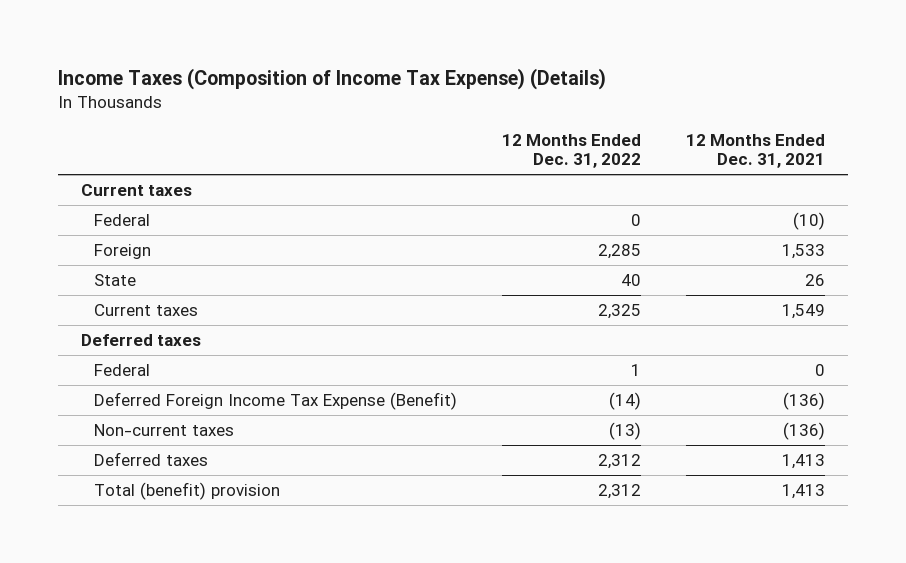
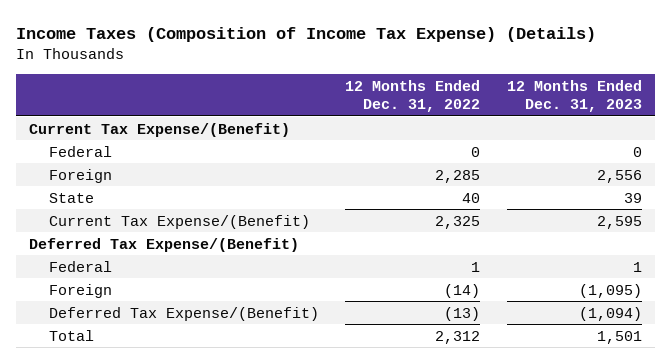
- | 12 Months Ended Dec. 31, 2022 | 12 Months Ended Dec. 31, 2021
+ | 12 Months Ended Dec. 31, 2022 | 12 Months Ended Dec. 31, 2023
- Current taxes
+ Current Tax Expense/(Benefit)
- Current taxes | 2,325 | 1,549
- Deferred taxes
+ Current Tax Expense/(Benefit) | 2,325 | 2,595
+ Deferred Tax Expense/(Benefit)
- Deferred Foreign Income Tax Expense (Benefit) | (14) | (136)
- Non-current taxes | (13) | (136)
- Deferred taxes | 2,312 | 1,413
- Total (benefit) provision | 2,312 | 1,413
+ Foreign | (14) | (1,095)
+ Deferred Tax Expense/(Benefit) | (13) | (1,094)
+ Total | 2,312 | 1,501

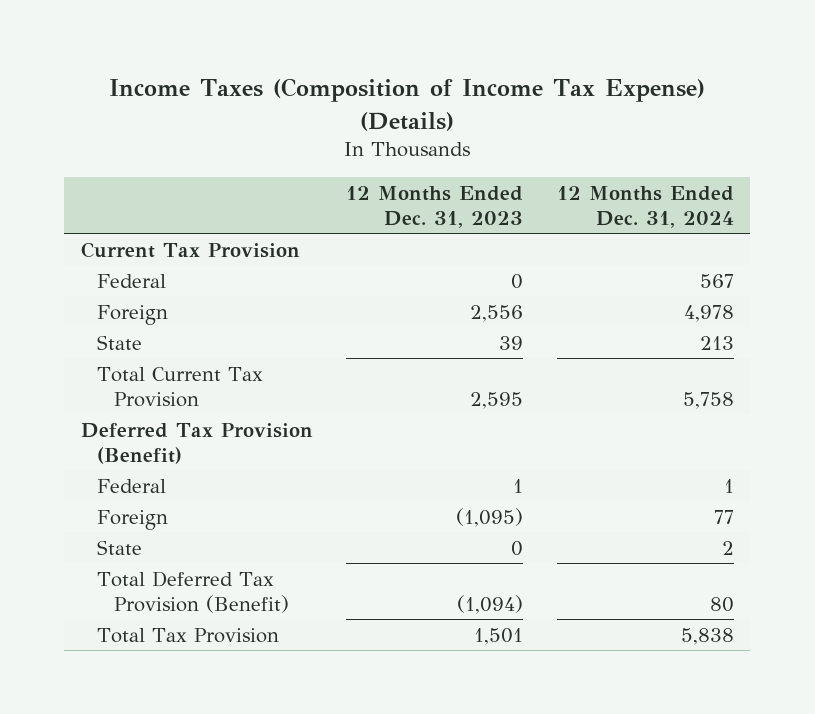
- | 12 Months Ended Dec. 31, 2022 | 12 Months Ended Dec. 31, 2023
+ | 12 Months Ended Dec. 31, 2023 | 12 Months Ended Dec. 31, 2024
- Current Tax Expense/(Benefit)
+ Current Tax Provision
- Current Tax Expense/(Benefit) | 2,325 | 2,595
- Deferred Tax Expense/(Benefit)
+ Total Current Tax Provision | 2,595 | 5,758
+ Deferred Tax Provision (Benefit)
- Deferred Tax Expense/(Benefit) | (13) | (1,094)
- Total | 2,312 | 1,501
+ State | 0 | 2
+ Total Deferred Tax Provision (Benefit) | (1,094) | 80
+ Total Tax Provision | 1,501 | 5,838

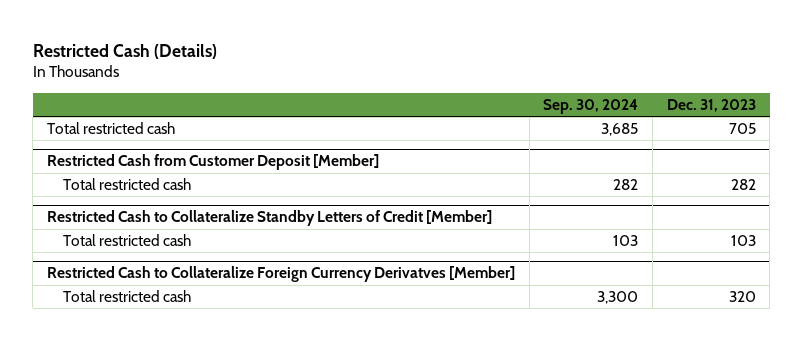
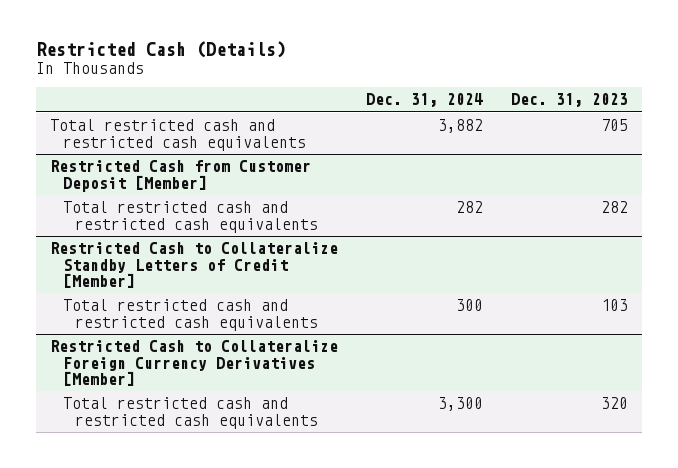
- | Sep. 30, 2024 | Dec. 31, 2023
+ | Dec. 31, 2024 | Dec. 31, 2023
- Total restricted cash | 3,685 | 705
+ Total restricted cash and restricted cash equivalents | 3,882 | 705
@ Restricted Cash from Customer Deposit [Member]
- Total restricted cash | 282 | 282
+ Total restricted cash and restricted cash equivalents | 282 | 282
@ Restricted Cash to Collateralize Standby Letters of Credit [Member]
- Total restricted cash | 103 | 103
- Restricted Cash to Collateralize Foreign Currency Derivatves [Member]
- Total restricted cash | 3,300 | 320
@ Restricted Cash to Collateralize Standby Letters of Credit [Member]
+ Total restricted cash and restricted cash equivalents | 300 | 103
+ Restricted Cash to Collateralize Foreign Currency Derivatives [Member]
+ Total restricted cash and restricted cash equivalents | 3,300 | 320

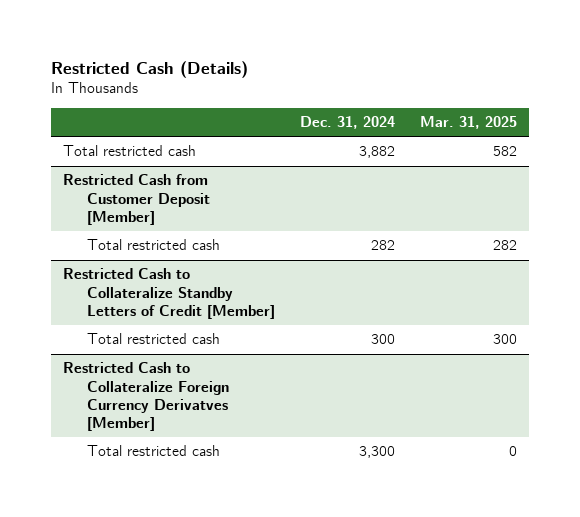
- | Dec. 31, 2024 | Dec. 31, 2023
+ | Dec. 31, 2024 | Mar. 31, 2025
- Total restricted cash and restricted cash equivalents | 3,882 | 705
+ Total restricted cash | 3,882 | 582
@ Restricted Cash from Customer Deposit [Member]
- Total restricted cash and restricted cash equivalents | 282 | 282
+ Total restricted cash | 282 | 282
@ Restricted Cash to Collateralize Standby Letters of Credit [Member]
- Total restricted cash and restricted cash equivalents | 300 | 103
- Restricted Cash to Collateralize Foreign Currency Derivatives [Member]
- Total restricted cash and restricted cash equivalents | 3,300 | 320
@ Restricted Cash to Collateralize Standby Letters of Credit [Member]
+ Total restricted cash | 300 | 300
+ Restricted Cash to Collateralize Foreign Currency Derivatves [Member]
+ Total restricted cash | 3,300 | 0

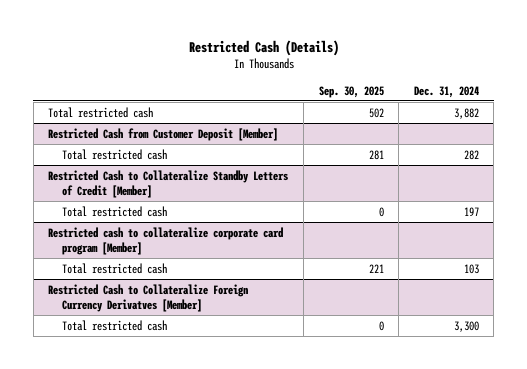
- | Dec. 31, 2024 | Mar. 31, 2025
+ | Sep. 30, 2025 | Dec. 31, 2024
@ Restricted Cash to Collateralize Standby Letters of Credit [Member]
- Total restricted cash | 300 | 300
+ Total restricted cash | 0 | 197
+ Restricted cash to collateralize corporate card program [Member]
+ Total restricted cash | 221 | 103

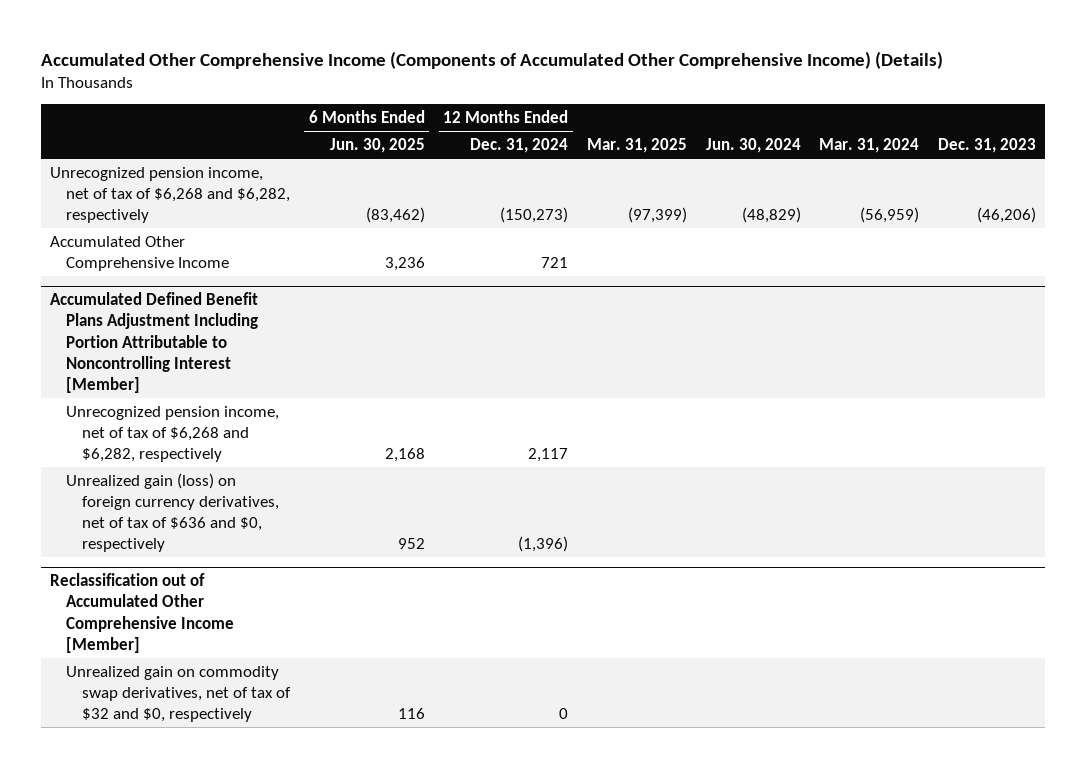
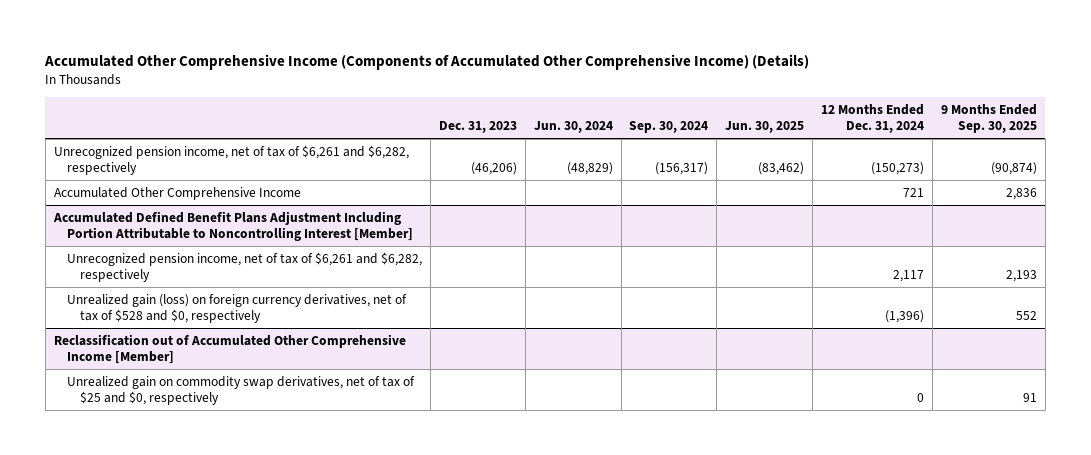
- | 6 Months Ended Jun. 30, 2025 | 12 Months Ended Dec. 31, 2024 | Mar. 31, 2025 | Jun. 30, 2024 | Mar. 31, 2024 | Dec. 31, 2023
+ | Dec. 31, 2023 | Jun. 30, 2024 | Sep. 30, 2024 | Jun. 30, 2025 | 12 Months Ended Dec. 31, 2024 | 9 Months Ended Sep. 30, 2025
- Unrecognized pension income, net of tax of $6,268 and $6,282, respectively | (83,462) | (150,273) | (97,399) | (48,829) | (56,959) | (46,206)
+ Unrecognized pension income, net of tax of $6,261 and $6,282, respectively | (46,206) | (48,829) | (156,317) | (83,462) | (150,273) | (90,874)
@ Accumulated Defined Benefit Plans Adjustment Including Portion Attributable to Noncontrolling Interest [Member]
- Unrecognized pension income, net of tax of $6,268 and $6,282, respectively | 2,168 | 2,117 | | | |
- Unrealized gain (loss) on foreign currency derivatives, net of tax of $636 and $0, respectively | 952 | (1,396) | | | |
+ Unrecognized pension income, net of tax of $6,261 and $6,282, respectively | | | | | 2,117 | 2,193
+ Unrealized gain (loss) on foreign currency derivatives, net of tax of $528 and $0, respectively | | | | | (1,396) | 552
@ Reclassification out of Accumulated Other Comprehensive Income [Member]
- Unrealized gain on commodity swap derivatives, net of tax of $32 and $0, respectively | 116 | 0 | | | |
+ Unrealized gain on commodity swap derivatives, net of tax of $25 and $0, respectively | | | | | 0 | 91

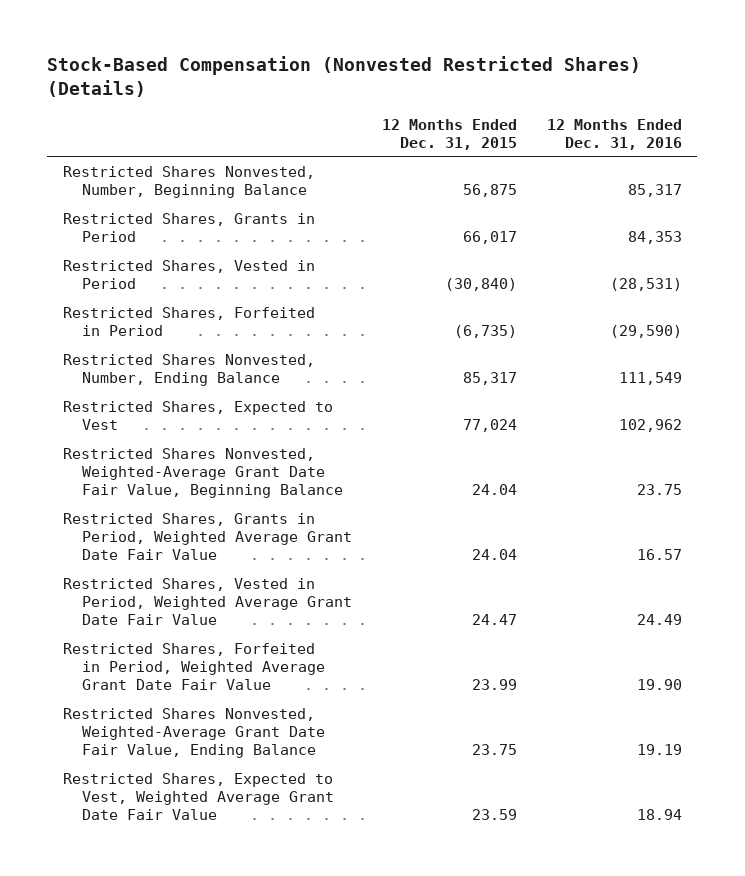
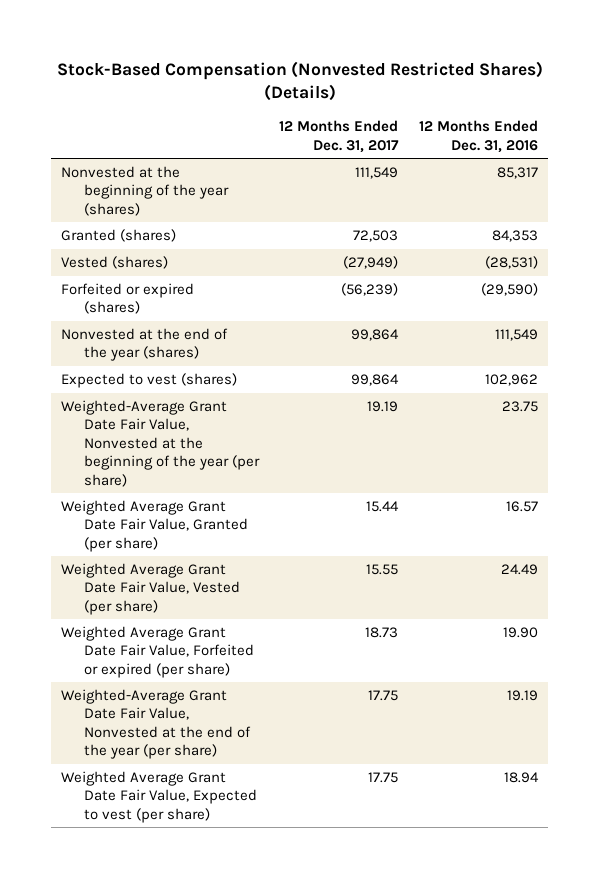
- | 12 Months Ended Dec. 31, 2015 | 12 Months Ended Dec. 31, 2016
+ | 12 Months Ended Dec. 31, 2017 | 12 Months Ended Dec. 31, 2016
- Restricted Shares Nonvested, Number, Beginning Balance | 56,875 | 85,317
- Restricted Shares, Grants in Period | 66,017 | 84,353
- Restricted Shares, Vested in Period | (30,840) | (28,531)
- Restricted Shares, Forfeited in Period | (6,735) | (29,590)
- Restricted Shares Nonvested, Number, Ending Balance | 85,317 | 111,549
- Restricted Shares, Expected to Vest | 77,024 | 102,962
- Restricted Shares Nonvested, Weighted-Average Grant Date Fair Value, Beginning Balance | 24.04 | 23.75
- Restricted Shares, Grants in Period, Weighted Average Grant Date Fair Value | 24.04 | 16.57
- Restricted Shares, Vested in Period, Weighted Average Grant Date Fair Value | 24.47 | 24.49
- Restricted Shares, Forfeited in Period, Weighted Average Grant Date Fair Value | 23.99 | 19.90
- Restricted Shares Nonvested, Weighted-Average Grant Date Fair Value, Ending Balance | 23.75 | 19.19
- Restricted Shares, Expected to Vest, Weighted Average Grant Date Fair Value | 23.59 | 18.94
+ Nonvested at the beginning of the year (shares) | 111,549 | 85,317
+ Granted (shares) | 72,503 | 84,353
+ Vested (shares) | (27,949) | (28,531)
+ Forfeited or expired (shares) | (56,239) | (29,590)
+ Nonvested at the end of the year (shares) | 99,864 | 111,549
+ Expected to vest (shares) | 99,864 | 102,962
+ Weighted-Average Grant Date Fair Value, Nonvested at the beginning of the year (per share) | 19.19 | 23.75
+ Weighted Average Grant Date Fair Value, Granted (per share) | 15.44 | 16.57
+ Weighted Average Grant Date Fair Value, Vested (per share) | 15.55 | 24.49
+ Weighted Average Grant Date Fair Value, Forfeited or expired (per share) | 18.73 | 19.90
+ Weighted-Average Grant Date Fair Value, Nonvested at the end of the year (per share) | 17.75 | 19.19
+ Weighted Average Grant Date Fair Value, Expected to vest (per share) | 17.75 | 18.94

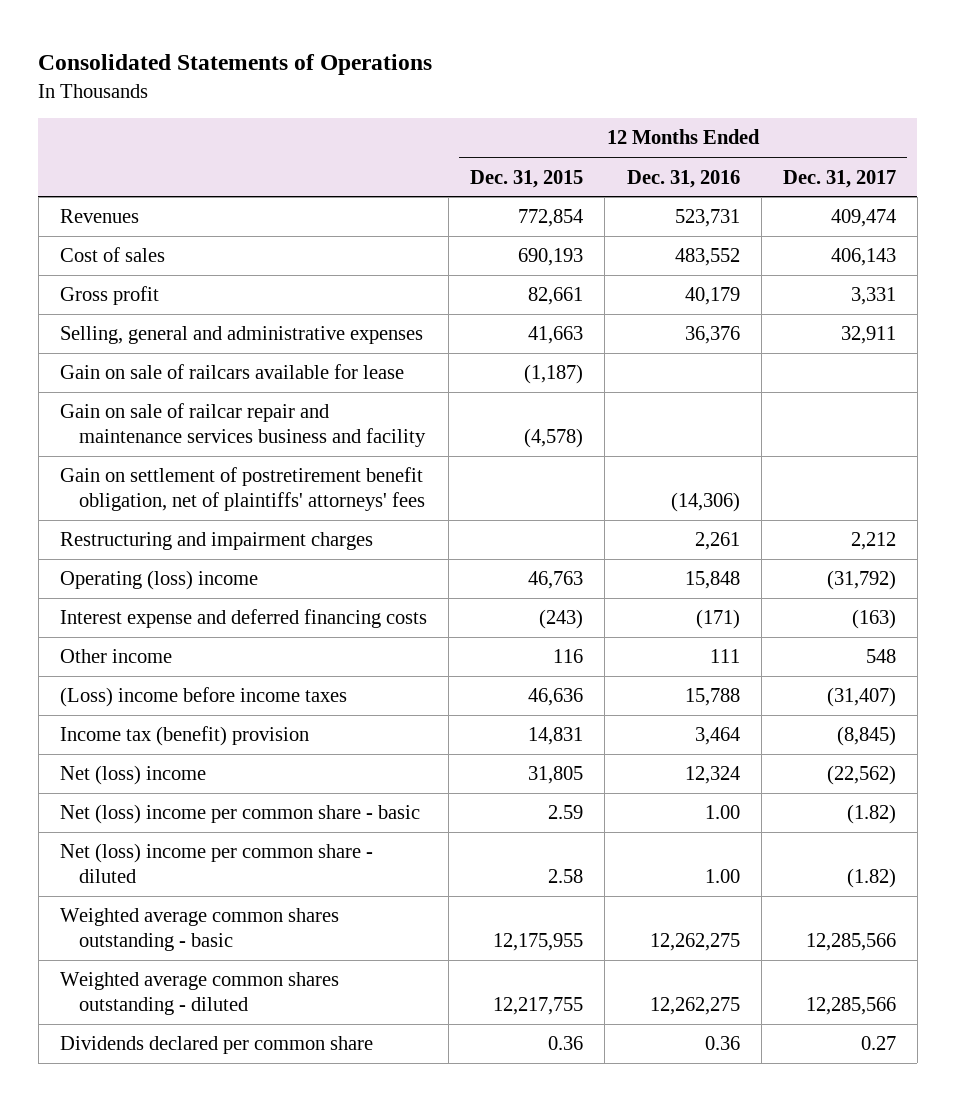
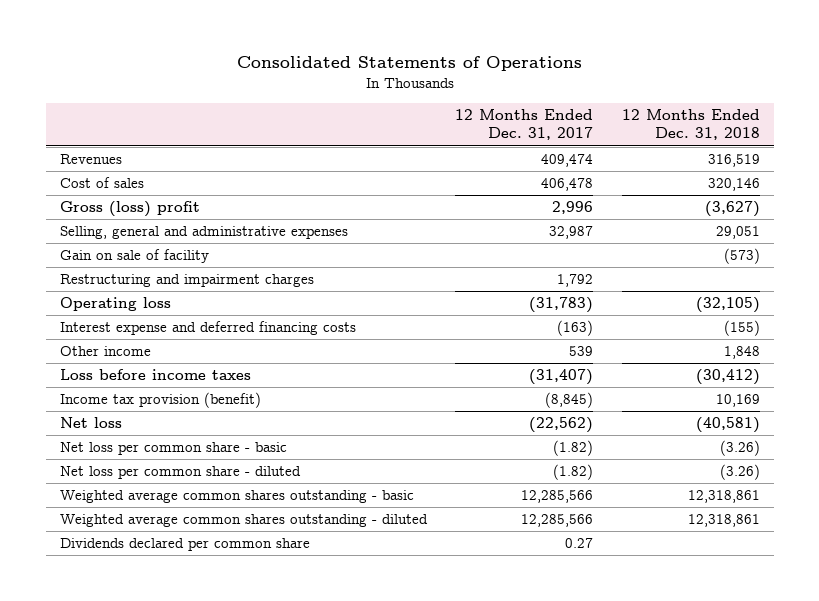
- | 12 Months Ended Dec. 31, 2015 | 12 Months Ended Dec. 31, 2016 | 12 Months Ended Dec. 31, 2017
+ | 12 Months Ended Dec. 31, 2017 | 12 Months Ended Dec. 31, 2018
- Cost of sales | 690,193 | 483,552 | 406,143
- Gross profit | 82,661 | 40,179 | 3,331
- Selling, general and administrative expenses | 41,663 | 36,376 | 32,911
- Gain on sale of railcars available for lease | (1,187) | |
- Gain on sale of railcar repair and maintenance services business and facility | (4,578) | |
- Gain on settlement of postretirement benefit obligation, net of plaintiffs' attorneys' fees | | (14,306) |
- Restructuring and impairment charges | | 2,261 | 2,212
- Operating (loss) income | 46,763 | 15,848 | (31,792)
+ Cost of sales | 406,478 | 320,146
+ Gross (loss) profit | 2,996 | (3,627)
+ Selling, general and administrative expenses | 32,987 | 29,051
+ Gain on sale of facility | | (573)
+ Restructuring and impairment charges | 1,792 |
+ Operating loss | (31,783) | (32,105)
- Other income | 116 | 111 | 548
- (Loss) income before income taxes | 46,636 | 15,788 | (31,407)
- Income tax (benefit) provision | 14,831 | 3,464 | (8,845)
- Net (loss) income | 31,805 | 12,324 | (22,562)
- Net (loss) income per common share - basic | 2.59 | 1.00 | (1.82)
- Net (loss) income per common share - diluted | 2.58 | 1.00 | (1.82)
+ Other income | 539 | 1,848
+ Loss before income taxes | (31,407) | (30,412)
+ Income tax provision (benefit) | (8,845) | 10,169
+ Net loss | (22,562) | (40,581)
+ Net loss per common share - basic | (1.82) | (3.26)
+ Net loss per common share - diluted | (1.82) | (3.26)

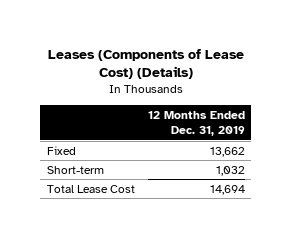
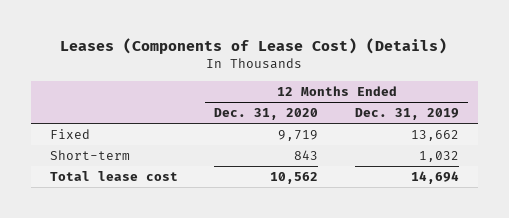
- | 12 Months Ended Dec. 31, 2019
+ | 12 Months Ended Dec. 31, 2020 | 12 Months Ended Dec. 31, 2019
- Total Lease Cost | 14,694
+ Total lease cost | 10,562 | 14,694

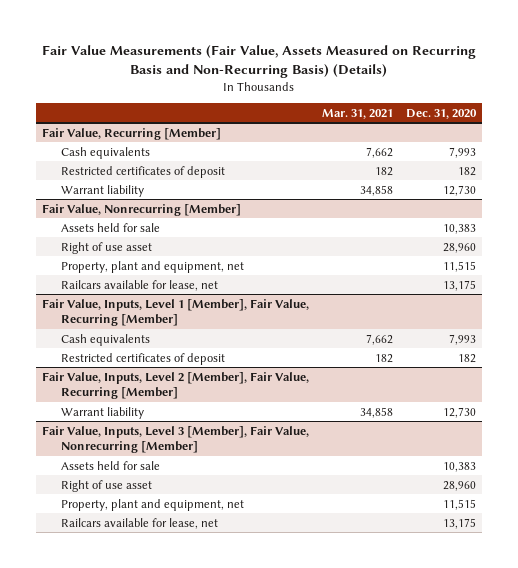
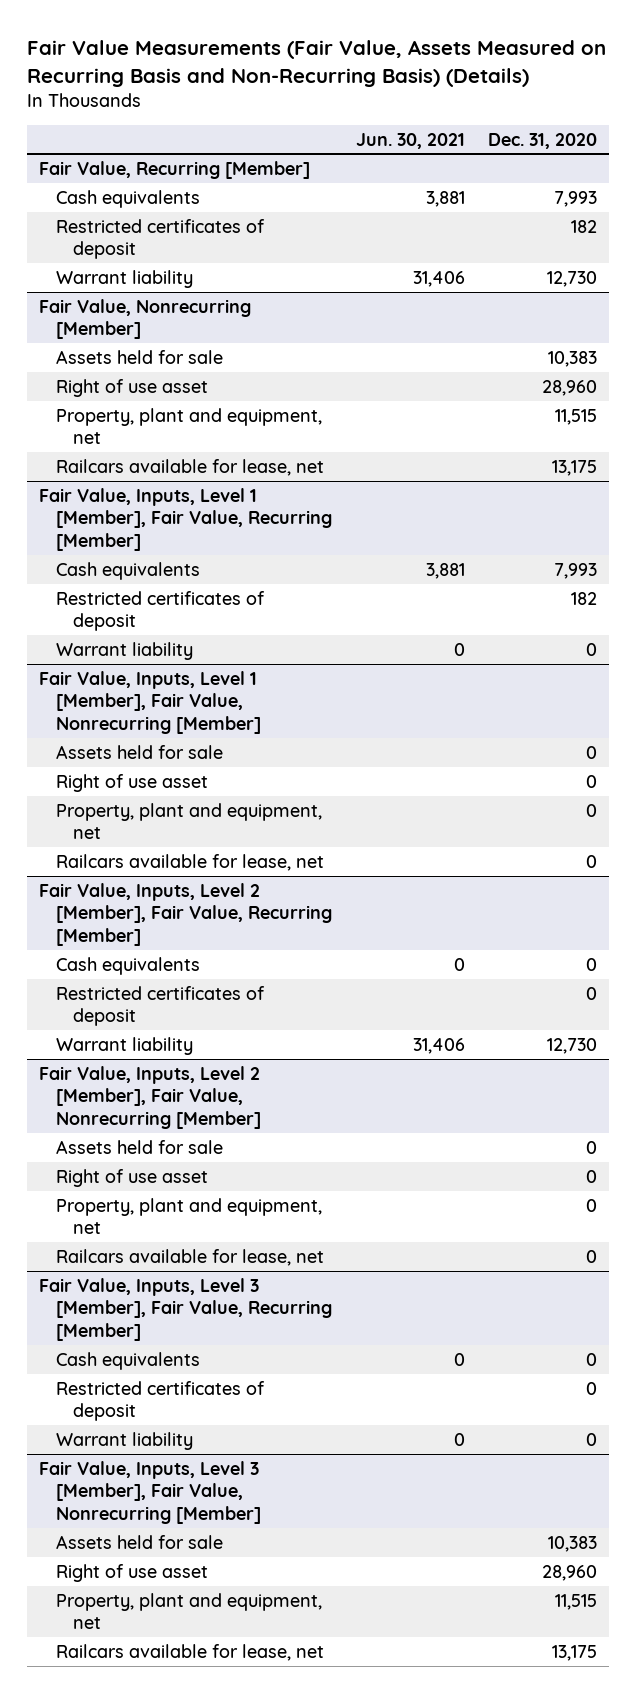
- | Mar. 31, 2021 | Dec. 31, 2020
+ | Jun. 30, 2021 | Dec. 31, 2020
@ Fair Value, Inputs, Level 1 [Member], Fair Value, Recurring [Member]
+ Warrant liability | 0 | 0
+ Fair Value, Inputs, Level 1 [Member], Fair Value, Nonrecurring [Member]
+ Assets held for sale | | 0
+ Right of use asset | | 0
+ Property, plant and equipment, net | | 0
+ Railcars available for lease, net | | 0
@ Fair Value, Inputs, Level 2 [Member], Fair Value, Recurring [Member]
+ Cash equivalents | 0 | 0
+ Restricted certificates of deposit | | 0
+ Fair Value, Inputs, Level 2 [Member], Fair Value, Nonrecurring [Member]
+ Assets held for sale | | 0
+ Right of use asset | | 0
+ Property, plant and equipment, net | | 0
+ Railcars available for lease, net | | 0
+ Fair Value, Inputs, Level 3 [Member], Fair Value, Recurring [Member]
+ Cash equivalents | 0 | 0
+ Restricted certificates of deposit | | 0
+ Warrant liability | 0 | 0

